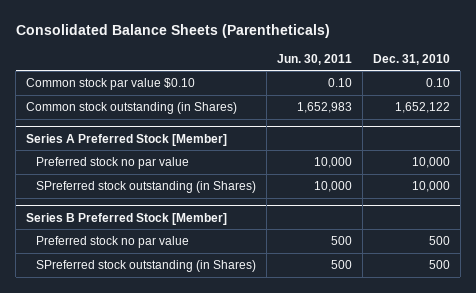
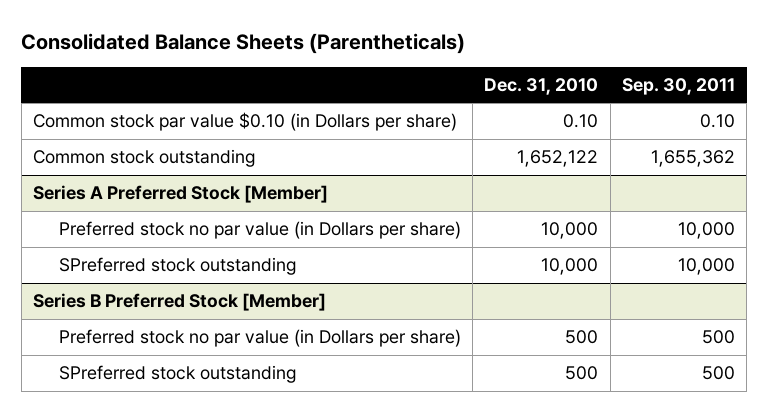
- | Jun. 30, 2011 | Dec. 31, 2010
+ | Dec. 31, 2010 | Sep. 30, 2011
- Common stock par value $0.10 | 0.10 | 0.10
- Common stock outstanding (in Shares) | 1,652,983 | 1,652,122
+ Common stock par value $0.10 (in Dollars per share) | 0.10 | 0.10
+ Common stock outstanding | 1,652,122 | 1,655,362
@ Series A Preferred Stock [Member]
- Preferred stock no par value | 10,000 | 10,000
- SPreferred stock outstanding (in Shares) | 10,000 | 10,000
+ Preferred stock no par value (in Dollars per share) | 10,000 | 10,000
+ SPreferred stock outstanding | 10,000 | 10,000
@ Series B Preferred Stock [Member]
- Preferred stock no par value | 500 | 500
- SPreferred stock outstanding (in Shares) | 500 | 500
+ Preferred stock no par value (in Dollars per share) | 500 | 500
+ SPreferred stock outstanding | 500 | 500

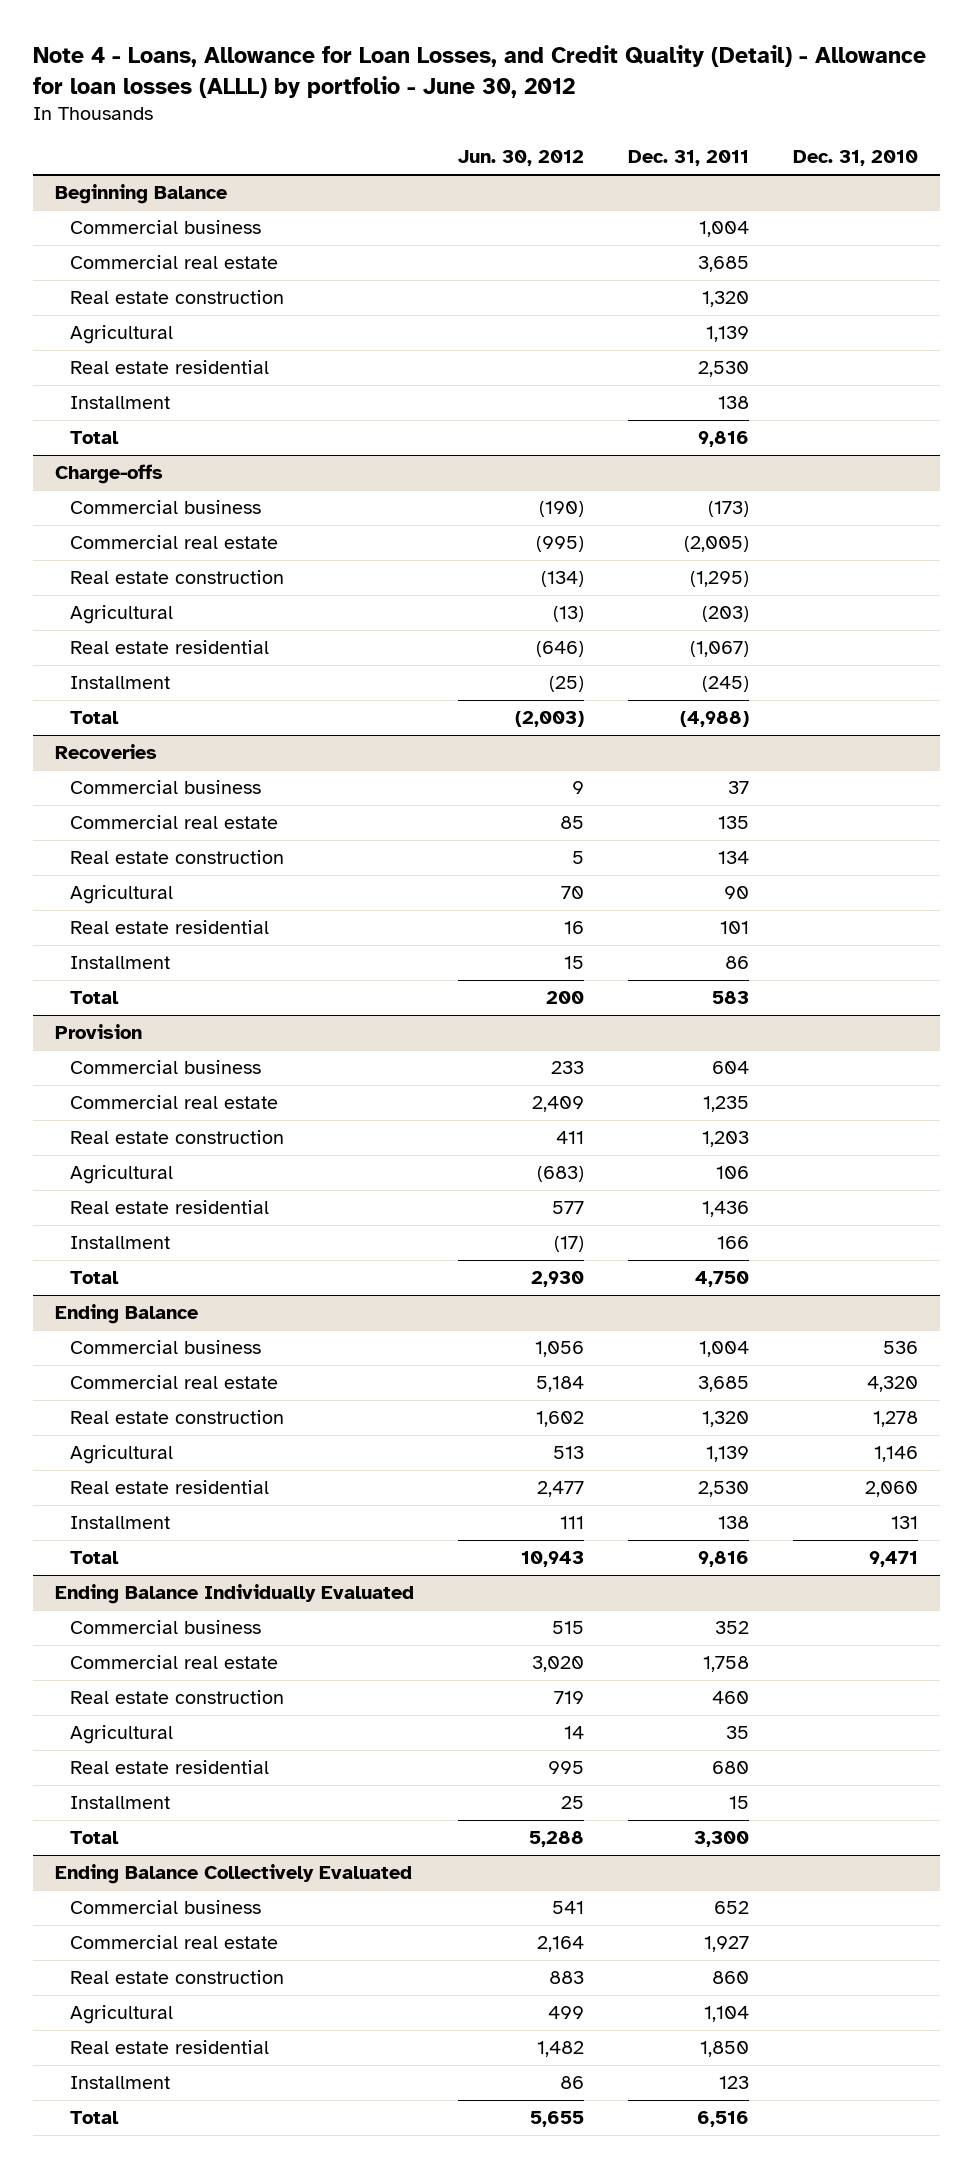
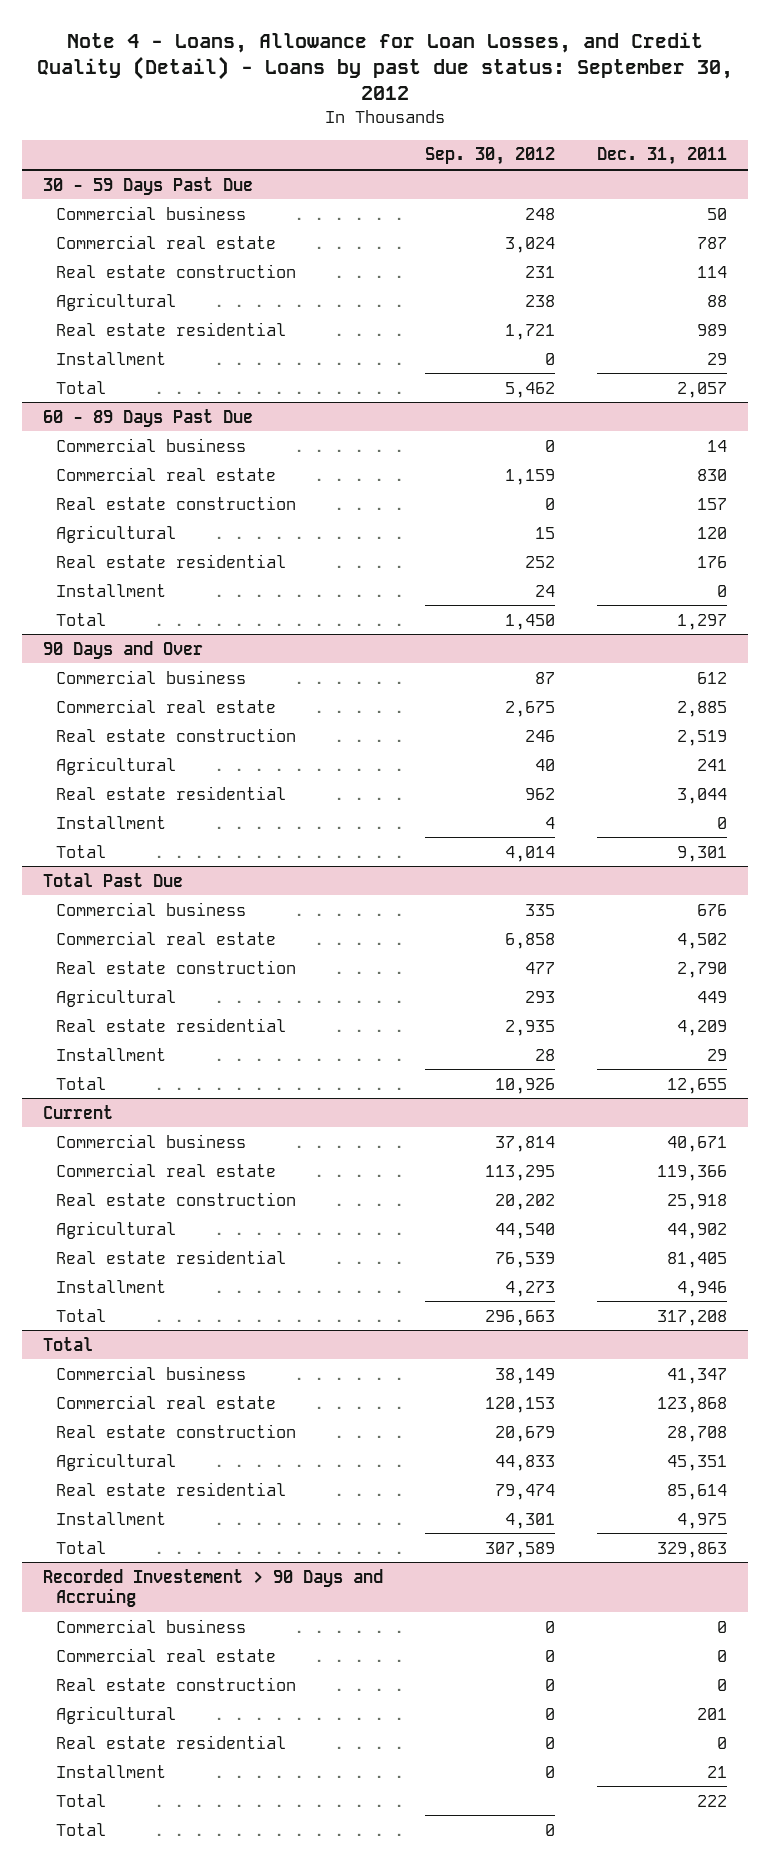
- Note 4 - Loans, Allowance for Loan Losses, and Credit Quality (Detail) - Allowance for loan losses (ALLL) by portfolio - June 30, 2012
+ Note 4 - Loans, Allowance for Loan Losses, and Credit Quality (Detail) - Loans by past due status: September 30, 2012
- | Jun. 30, 2012 | Dec. 31, 2011 | Dec. 31, 2010
+ | Sep. 30, 2012 | Dec. 31, 2011
- Beginning Balance
- Commercial business | | 1,004 |
- Commercial real estate | | 3,685 |
- Real estate construction | | 1,320 |
- Agricultural | | 1,139 |
- Real estate residential | | 2,530 |
- Installment | | 138 |
- Total | | 9,816 |
- Charge-offs
- Commercial business | (190) | (173) |
- Commercial real estate | (995) | (2,005) |
- Real estate construction | (134) | (1,295) |
- Agricultural | (13) | (203) |
- Real estate residential | (646) | (1,067) |
- Installment | (25) | (245) |
- Total | (2,003) | (4,988) |
- Recoveries
- Commercial business | 9 | 37 |
- Commercial real estate | 85 | 135 |
- Real estate construction | 5 | 134 |
- Agricultural | 70 | 90 |
- Real estate residential | 16 | 101 |
- Installment | 15 | 86 |
- Total | 200 | 583 |
- Provision
- Commercial business | 233 | 604 |
- Commercial real estate | 2,409 | 1,235 |
- Real estate construction | 411 | 1,203 |
- Agricultural | (683) | 106 |
- Real estate residential | 577 | 1,436 |
- Installment | (17) | 166 |
- Total | 2,930 | 4,750 |
- Ending Balance
- Commercial business | 1,056 | 1,004 | 536
- Commercial real estate | 5,184 | 3,685 | 4,320
- Real estate construction | 1,602 | 1,320 | 1,278
- Agricultural | 513 | 1,139 | 1,146
- Real estate residential | 2,477 | 2,530 | 2,060
- Installment | 111 | 138 | 131
- Total | 10,943 | 9,816 | 9,471
- Ending Balance Individually Evaluated
- Commercial business | 515 | 352 |
- Commercial real estate | 3,020 | 1,758 |
- Real estate construction | 719 | 460 |
- Agricultural | 14 | 35 |
- Real estate residential | 995 | 680 |
- Installment | 25 | 15 |
- Total | 5,288 | 3,300 |
- Ending Balance Collectively Evaluated
- Commercial business | 541 | 652 |
- Commercial real estate | 2,164 | 1,927 |
- Real estate construction | 883 | 860 |
- Agricultural | 499 | 1,104 |
- Real estate residential | 1,482 | 1,850 |
- Installment | 86 | 123 |
- Total | 5,655 | 6,516 |
+ 30 - 59 Days Past Due
+ Commercial business | 248 | 50
+ Commercial real estate | 3,024 | 787
+ Real estate construction | 231 | 114
+ Agricultural | 238 | 88
+ Real estate residential | 1,721 | 989
+ Installment | 0 | 29
+ Total | 5,462 | 2,057
+ 60 - 89 Days Past Due
+ Commercial business | 0 | 14
+ Commercial real estate | 1,159 | 830
+ Real estate construction | 0 | 157
+ Agricultural | 15 | 120
+ Real estate residential | 252 | 176
+ Installment | 24 | 0
+ Total | 1,450 | 1,297
+ 90 Days and Over
+ Commercial business | 87 | 612
+ Commercial real estate | 2,675 | 2,885
+ Real estate construction | 246 | 2,519
+ Agricultural | 40 | 241
+ Real estate residential | 962 | 3,044
+ Installment | 4 | 0
+ Total | 4,014 | 9,301
+ Total Past Due
+ Commercial business | 335 | 676
+ Commercial real estate | 6,858 | 4,502
+ Real estate construction | 477 | 2,790
+ Agricultural | 293 | 449
+ Real estate residential | 2,935 | 4,209
+ Installment | 28 | 29
+ Total | 10,926 | 12,655
+ Current
+ Commercial business | 37,814 | 40,671
+ Commercial real estate | 113,295 | 119,366
+ Real estate construction | 20,202 | 25,918
+ Agricultural | 44,540 | 44,902
+ Real estate residential | 76,539 | 81,405
+ Installment | 4,273 | 4,946
+ Total | 296,663 | 317,208
+ Total
+ Commercial business | 38,149 | 41,347
+ Commercial real estate | 120,153 | 123,868
+ Real estate construction | 20,679 | 28,708
+ Agricultural | 44,833 | 45,351
+ Real estate residential | 79,474 | 85,614
+ Installment | 4,301 | 4,975
+ Total | 307,589 | 329,863
+ Recorded Investement > 90 Days and Accruing
+ Commercial business | 0 | 0
+ Commercial real estate | 0 | 0
+ Real estate construction | 0 | 0
+ Agricultural | 0 | 201
+ Real estate residential | 0 | 0
+ Installment | 0 | 21
+ Total | | 222
+ Total | 0 |

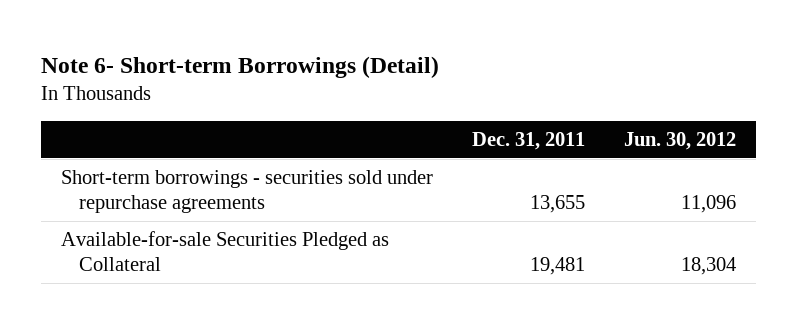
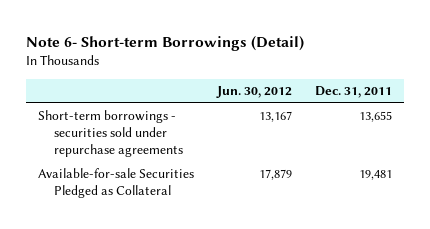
- | Dec. 31, 2011 | Jun. 30, 2012
+ | Jun. 30, 2012 | Dec. 31, 2011
- Short-term borrowings - securities sold under repurchase agreements | 13,655 | 11,096
- Available-for-sale Securities Pledged as Collateral | 19,481 | 18,304
+ Short-term borrowings - securities sold under repurchase agreements | 13,167 | 13,655
+ Available-for-sale Securities Pledged as Collateral | 17,879 | 19,481

